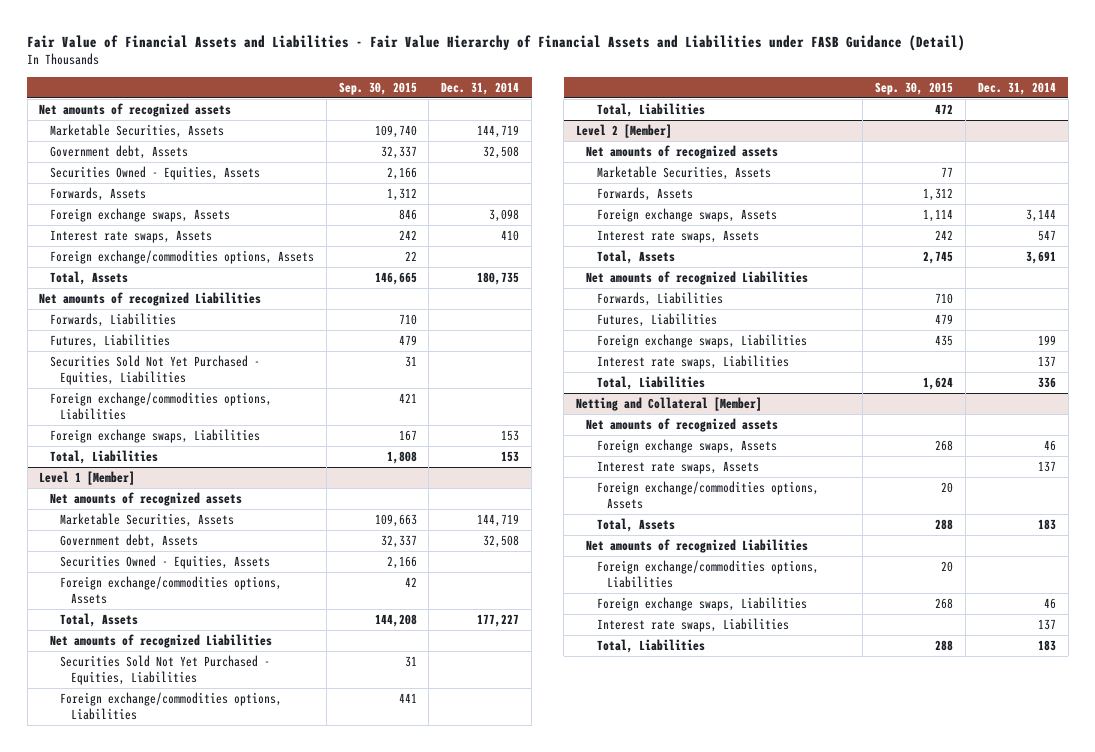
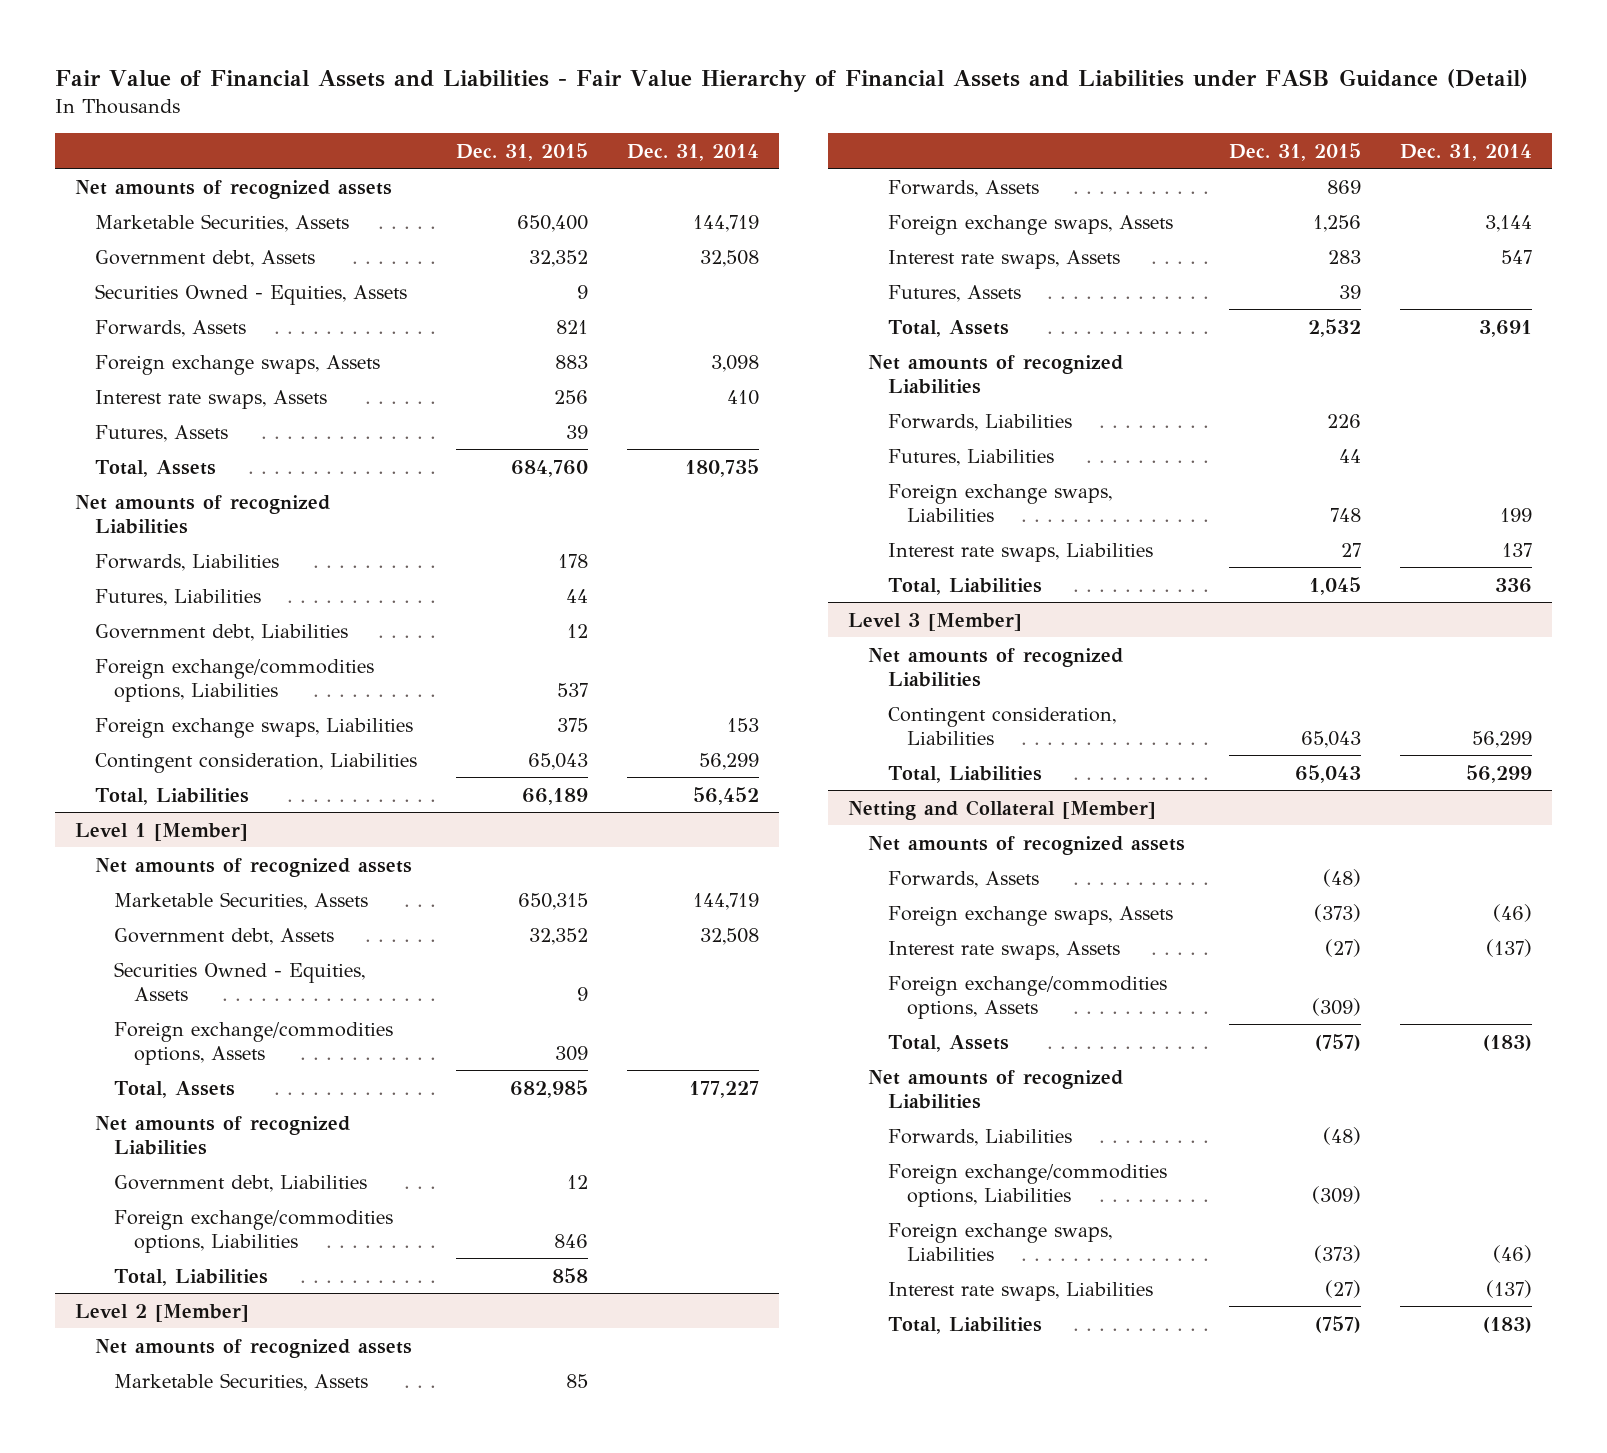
- | Sep. 30, 2015 | Dec. 31, 2014
+ | Dec. 31, 2015 | Dec. 31, 2014
- Foreign exchange/commodities options, Assets | 22 |
+ Futures, Assets | 39 |
- Securities Sold Not Yet Purchased - Equities, Liabilities | 31 |
+ Government debt, Liabilities | 12 |
- Total, Liabilities | 1,808 | 153
+ Contingent consideration, Liabilities | 65,043 | 56,299
+ Total, Liabilities | 66,189 | 56,452
@ Level 1 [Member]
- Securities Sold Not Yet Purchased - Equities, Liabilities | 31 |
+ Government debt, Liabilities | 12 |
@ Level 2 [Member]
+ Futures, Assets | 39 |
+ Level 3 [Member]
+ Net amounts of recognized Liabilities
+ Contingent consideration, Liabilities | 65,043 | 56,299
+ Total, Liabilities | 65,043 | 56,299
@ Netting and Collateral [Member]
- Foreign exchange swaps, Assets | 268 | 46
- Interest rate swaps, Assets | | 137
+ Forwards, Assets | (48) |
+ Foreign exchange swaps, Assets | (373) | (46)
+ Interest rate swaps, Assets | (27) | (137)
- Total, Assets | 288 | 183
+ Total, Assets | (757) | (183)
+ Forwards, Liabilities | (48) |
- Foreign exchange swaps, Liabilities | 268 | 46
- Interest rate swaps, Liabilities | | 137
- Total, Liabilities | 288 | 183
+ Foreign exchange swaps, Liabilities | (373) | (46)
+ Interest rate swaps, Liabilities | (27) | (137)
+ Total, Liabilities | (757) | (183)

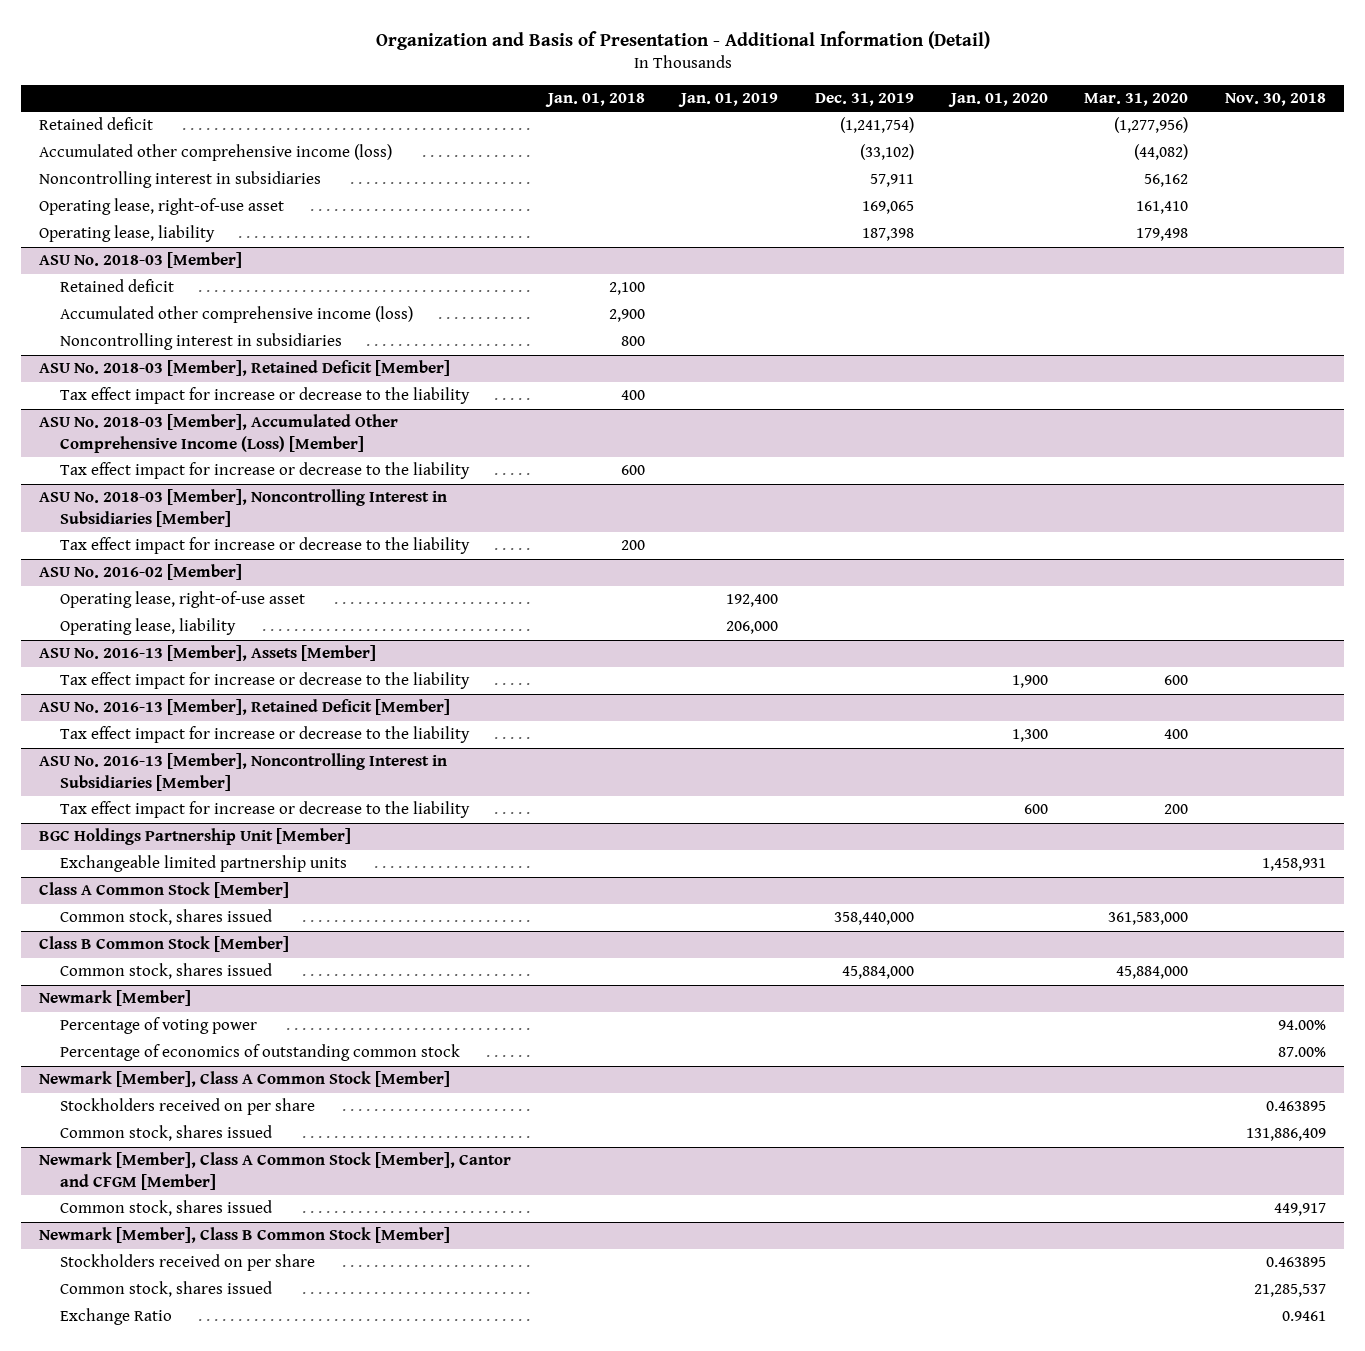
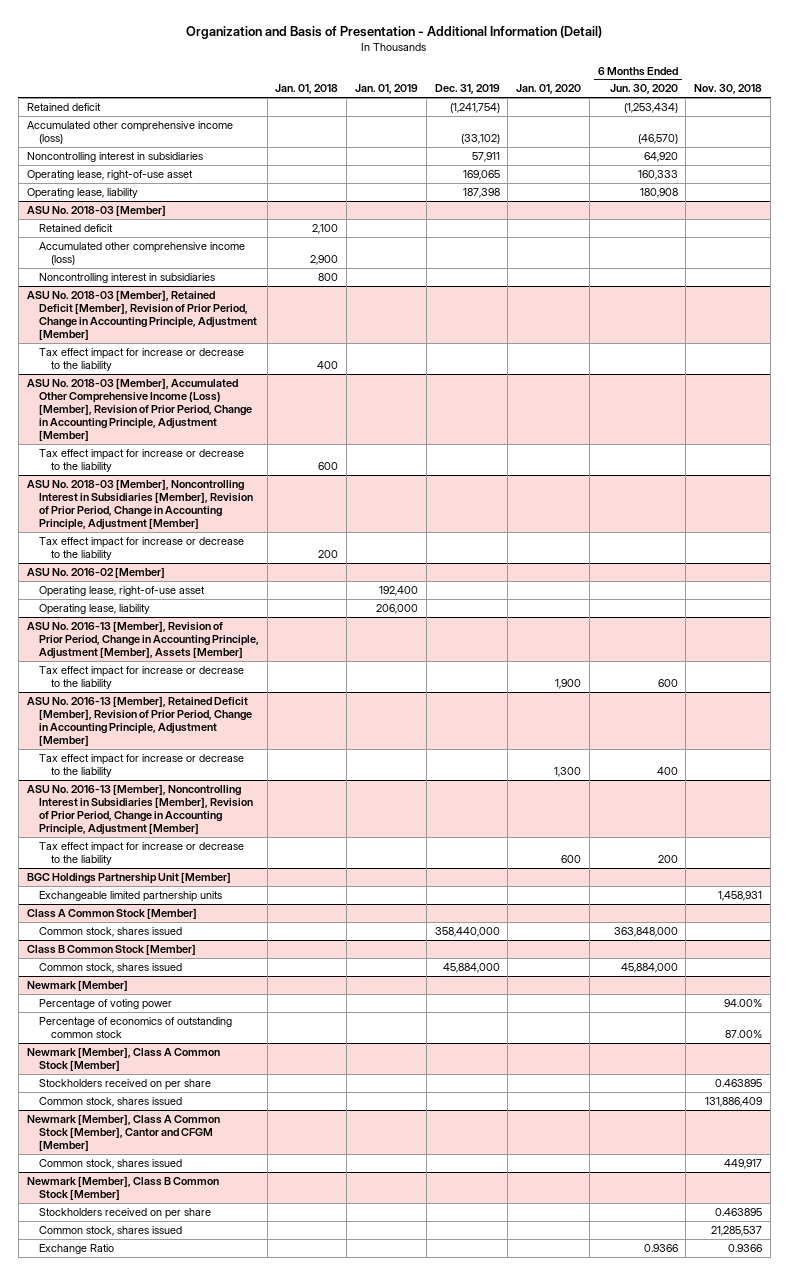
- | Jan. 01, 2018 | Jan. 01, 2019 | Dec. 31, 2019 | Jan. 01, 2020 | Mar. 31, 2020 | Nov. 30, 2018
+ | Jan. 01, 2018 | Jan. 01, 2019 | Dec. 31, 2019 | Jan. 01, 2020 | 6 Months Ended Jun. 30, 2020 | Nov. 30, 2018
- ASU No. 2018-03 [Member], Retained Deficit [Member]
+ ASU No. 2018-03 [Member], Retained Deficit [Member], Revision of Prior Period, Change in Accounting Principle, Adjustment [Member]
- ASU No. 2018-03 [Member], Accumulated Other Comprehensive Income (Loss) [Member]
+ ASU No. 2018-03 [Member], Accumulated Other Comprehensive Income (Loss) [Member], Revision of Prior Period, Change in Accounting Principle, Adjustment [Member]
- ASU No. 2018-03 [Member], Noncontrolling Interest in Subsidiaries [Member]
+ ASU No. 2018-03 [Member], Noncontrolling Interest in Subsidiaries [Member], Revision of Prior Period, Change in Accounting Principle, Adjustment [Member]
- ASU No. 2016-13 [Member], Assets [Member]
+ ASU No. 2016-13 [Member], Revision of Prior Period, Change in Accounting Principle, Adjustment [Member], Assets [Member]
- ASU No. 2016-13 [Member], Retained Deficit [Member]
+ ASU No. 2016-13 [Member], Retained Deficit [Member], Revision of Prior Period, Change in Accounting Principle, Adjustment [Member]
- ASU No. 2016-13 [Member], Noncontrolling Interest in Subsidiaries [Member]
+ ASU No. 2016-13 [Member], Noncontrolling Interest in Subsidiaries [Member], Revision of Prior Period, Change in Accounting Principle, Adjustment [Member]
@ Newmark [Member], Class B Common Stock [Member]
- Exchange Ratio | | | | | | 0.9461
+ Exchange Ratio | | | | | 0.9366 | 0.9366

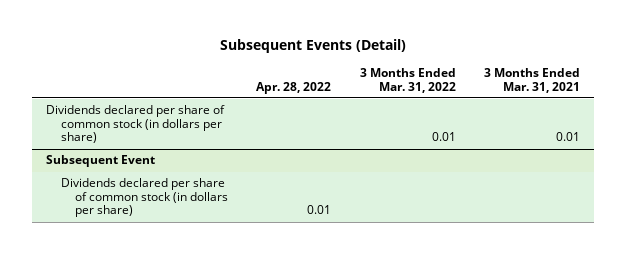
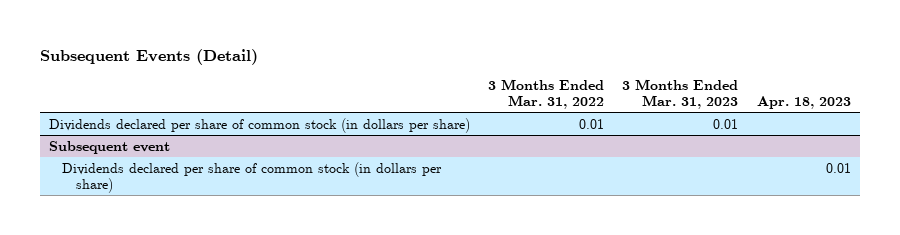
- | Apr. 28, 2022 | 3 Months Ended Mar. 31, 2022 | 3 Months Ended Mar. 31, 2021
+ | 3 Months Ended Mar. 31, 2022 | 3 Months Ended Mar. 31, 2023 | Apr. 18, 2023
- Subsequent Event
+ Subsequent event

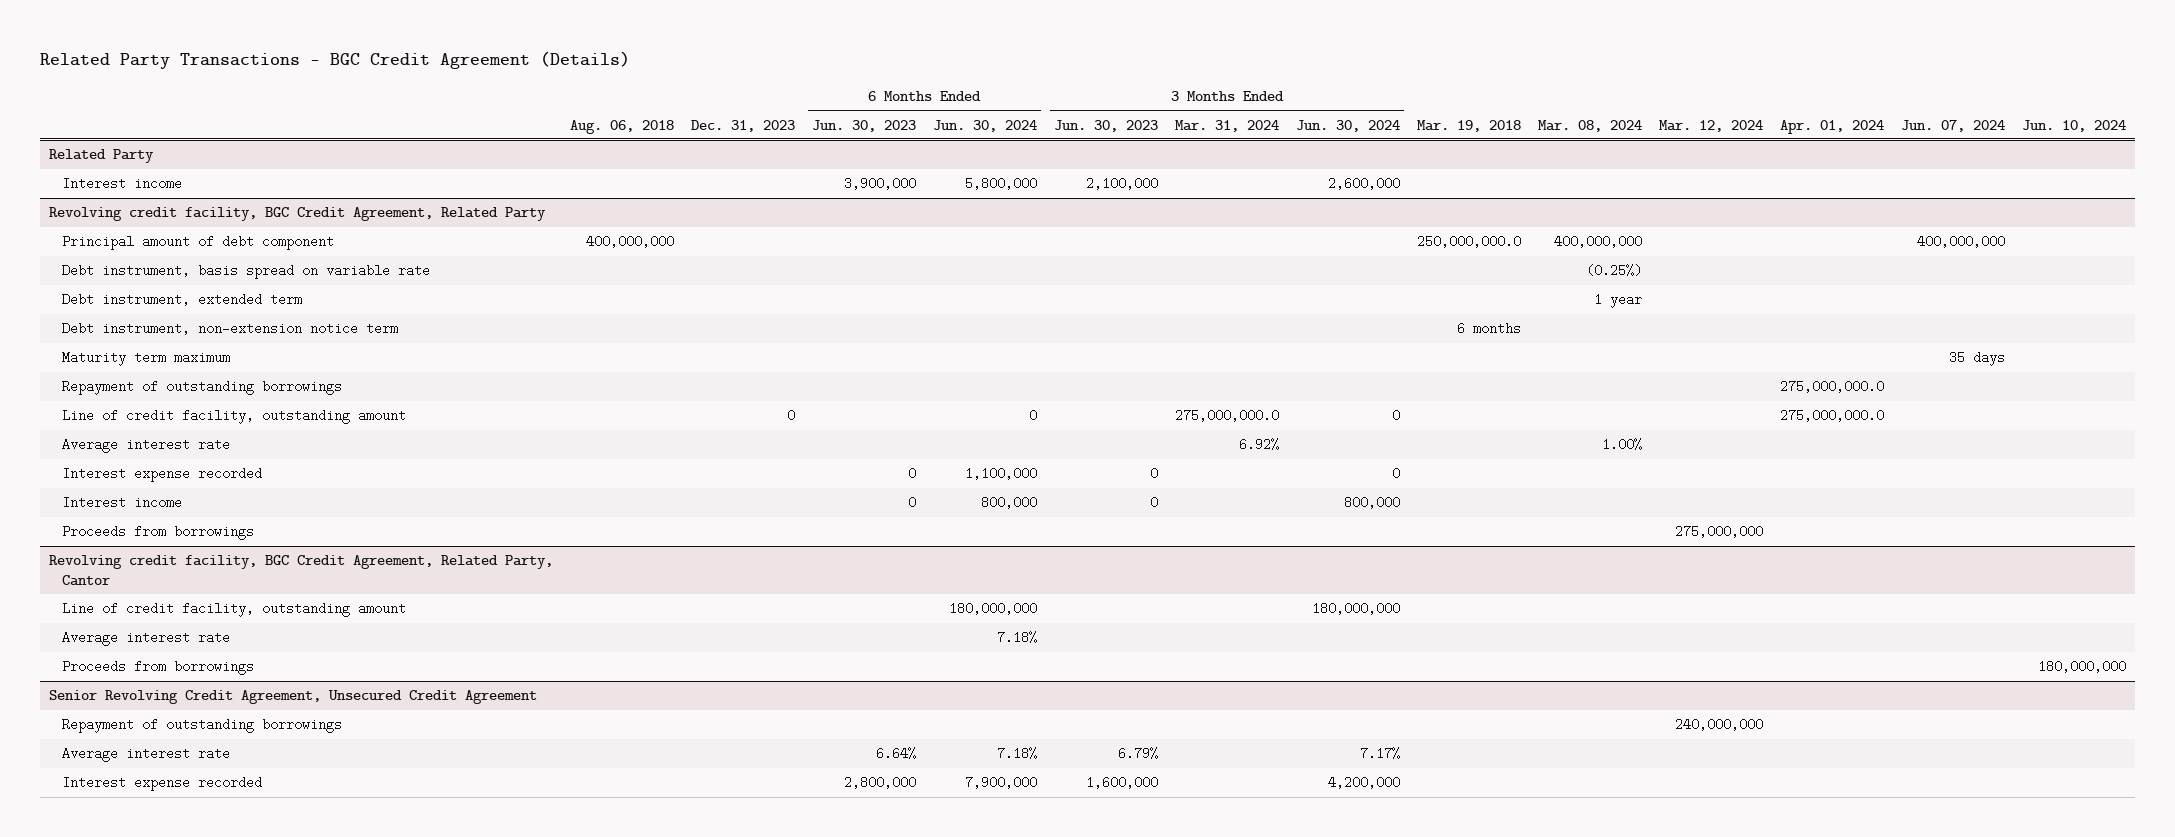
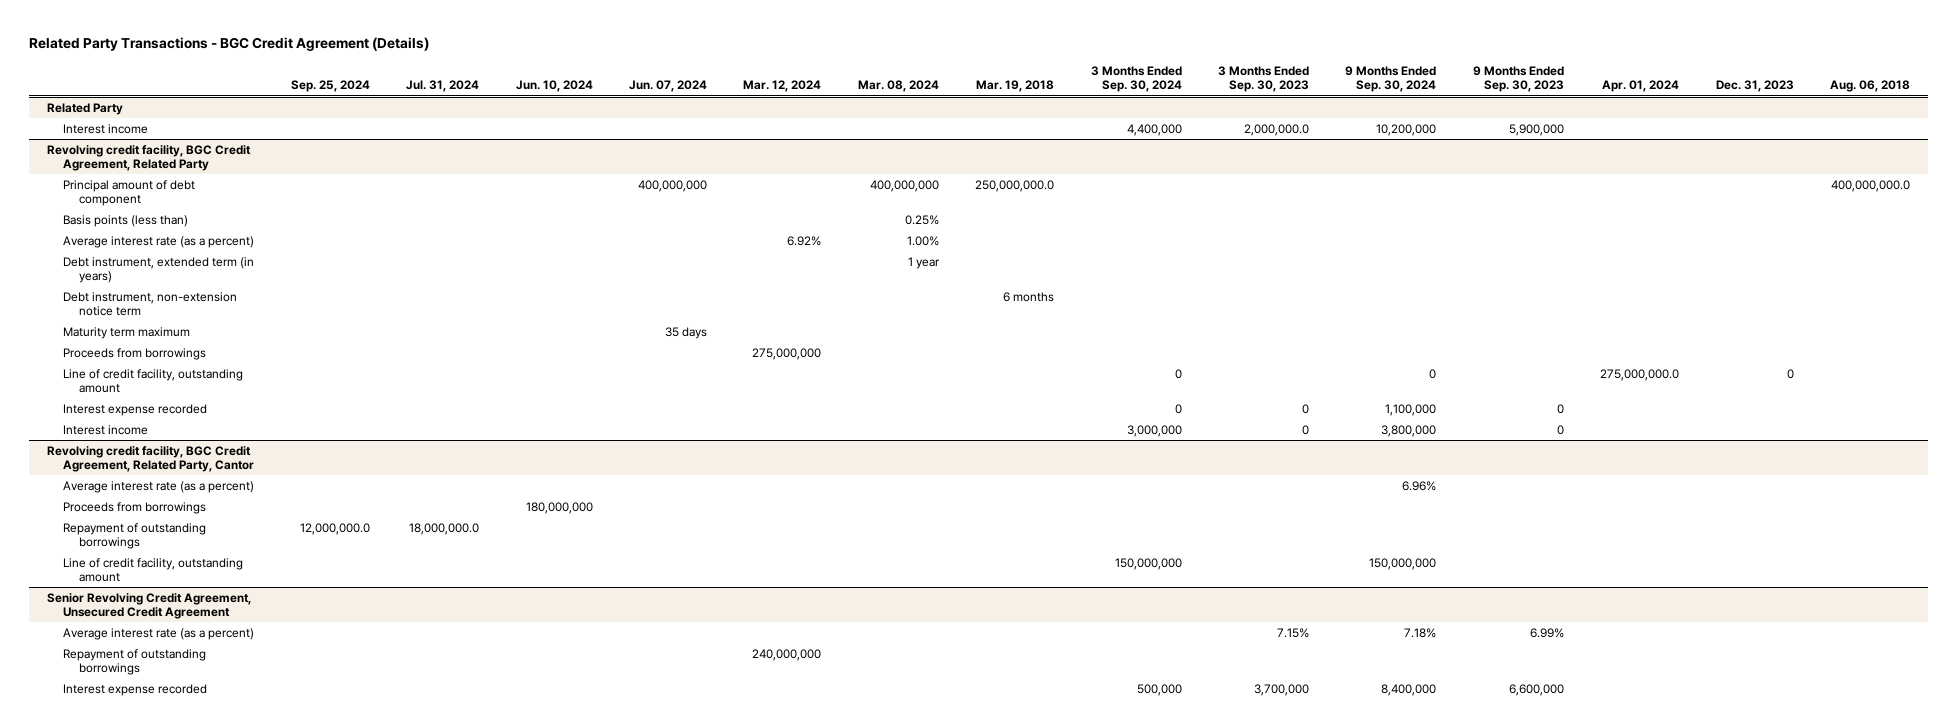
- | Aug. 06, 2018 | Dec. 31, 2023 | 6 Months Ended Jun. 30, 2023 | 6 Months Ended Jun. 30, 2024 | 3 Months Ended Jun. 30, 2023 | 3 Months Ended Mar. 31, 2024 | 3 Months Ended Jun. 30, 2024 | Mar. 19, 2018 | Mar. 08, 2024 | Mar. 12, 2024 | Apr. 01, 2024 | Jun. 07, 2024 | Jun. 10, 2024
+ | Sep. 25, 2024 | Jul. 31, 2024 | Jun. 10, 2024 | Jun. 07, 2024 | Mar. 12, 2024 | Mar. 08, 2024 | Mar. 19, 2018 | 3 Months Ended Sep. 30, 2024 | 3 Months Ended Sep. 30, 2023 | 9 Months Ended Sep. 30, 2024 | 9 Months Ended Sep. 30, 2023 | Apr. 01, 2024 | Dec. 31, 2023 | Aug. 06, 2018
@ Revolving credit facility, BGC Credit Agreement, Related Party
- Principal amount of debt component | 400,000,000 | | | | | | | 250,000,000.0 | 400,000,000 | | | 400,000,000 |
- Debt instrument, basis spread on variable rate | | | | | | | | | (0.25%) | | | |
- Debt instrument, extended term | | | | | | | | | 1 year | | | |
+ Principal amount of debt component | | | | 400,000,000 | | 400,000,000 | 250,000,000.0 | | | | | | | 400,000,000.0
+ Basis points (less than) | | | | | | 0.25% | | | | | | | |
+ Average interest rate (as a percent) | | | | | 6.92% | 1.00% | | | | | | | |
+ Debt instrument, extended term (in years) | | | | | | 1 year | | | | | | | |
- Repayment of outstanding borrowings | | | | | | | | | | | 275,000,000.0 | |
moved up: Proceeds from borrowings | | | | | 275,000,000 | | | | | | | | |
- Average interest rate | | | | | | 6.92% | | | 1.00% | | | |
@ Revolving credit facility, BGC Credit Agreement, Related Party, Cantor
- Average interest rate | | | | 7.18% | | | | | | | | |
+ Average interest rate (as a percent) | | | | | | | | | | 6.96% | | | |
+ Repayment of outstanding borrowings | 12,000,000.0 | 18,000,000.0 | | | | | | | | | | | |
moved down: Line of credit facility, outstanding amount | | | | | | | | 150,000,000 | | 150,000,000 | | | |
@ Senior Revolving Credit Agreement, Unsecured Credit Agreement
+ Average interest rate (as a percent) | | | | | | | | | 7.15% | 7.18% | 6.99% | | |
- Average interest rate | | | 6.64% | 7.18% | 6.79% | | 7.17% | | | | | |

